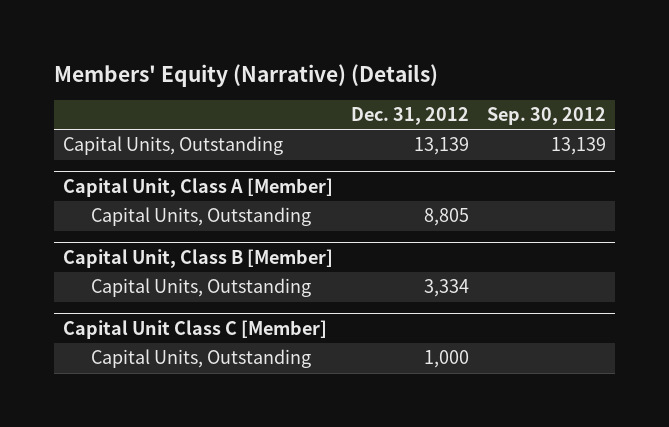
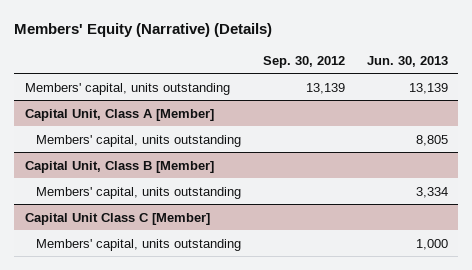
- | Dec. 31, 2012 | Sep. 30, 2012
+ | Sep. 30, 2012 | Jun. 30, 2013
- Capital Units, Outstanding | 13,139 | 13,139
+ Members' capital, units outstanding | 13,139 | 13,139
@ Capital Unit, Class A [Member]
- Capital Units, Outstanding | 8,805 |
+ Members' capital, units outstanding | | 8,805
@ Capital Unit, Class B [Member]
- Capital Units, Outstanding | 3,334 |
+ Members' capital, units outstanding | | 3,334
@ Capital Unit Class C [Member]
- Capital Units, Outstanding | 1,000 |
+ Members' capital, units outstanding | | 1,000

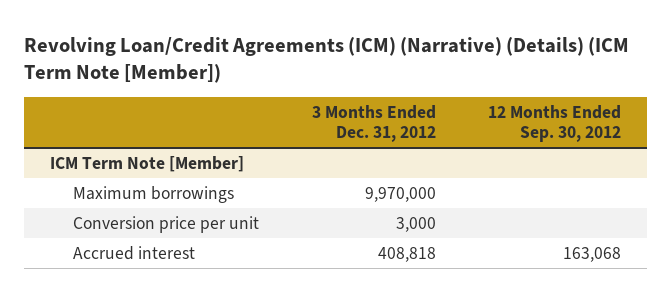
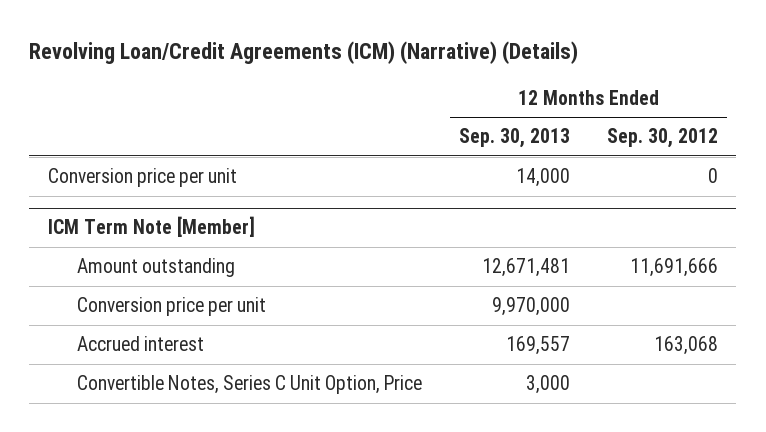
- Revolving Loan/Credit Agreements (ICM) (Narrative) (Details) (ICM Term Note [Member])
+ Revolving Loan/Credit Agreements (ICM) (Narrative) (Details)
- | 3 Months Ended Dec. 31, 2012 | 12 Months Ended Sep. 30, 2012
+ | 12 Months Ended Sep. 30, 2013 | 12 Months Ended Sep. 30, 2012
+ Conversion price per unit | 14,000 | 0
@ ICM Term Note [Member]
- Maximum borrowings | 9,970,000 |
+ Amount outstanding | 12,671,481 | 11,691,666
+ Convertible Notes, Series C Unit Option, Price | 3,000 |

